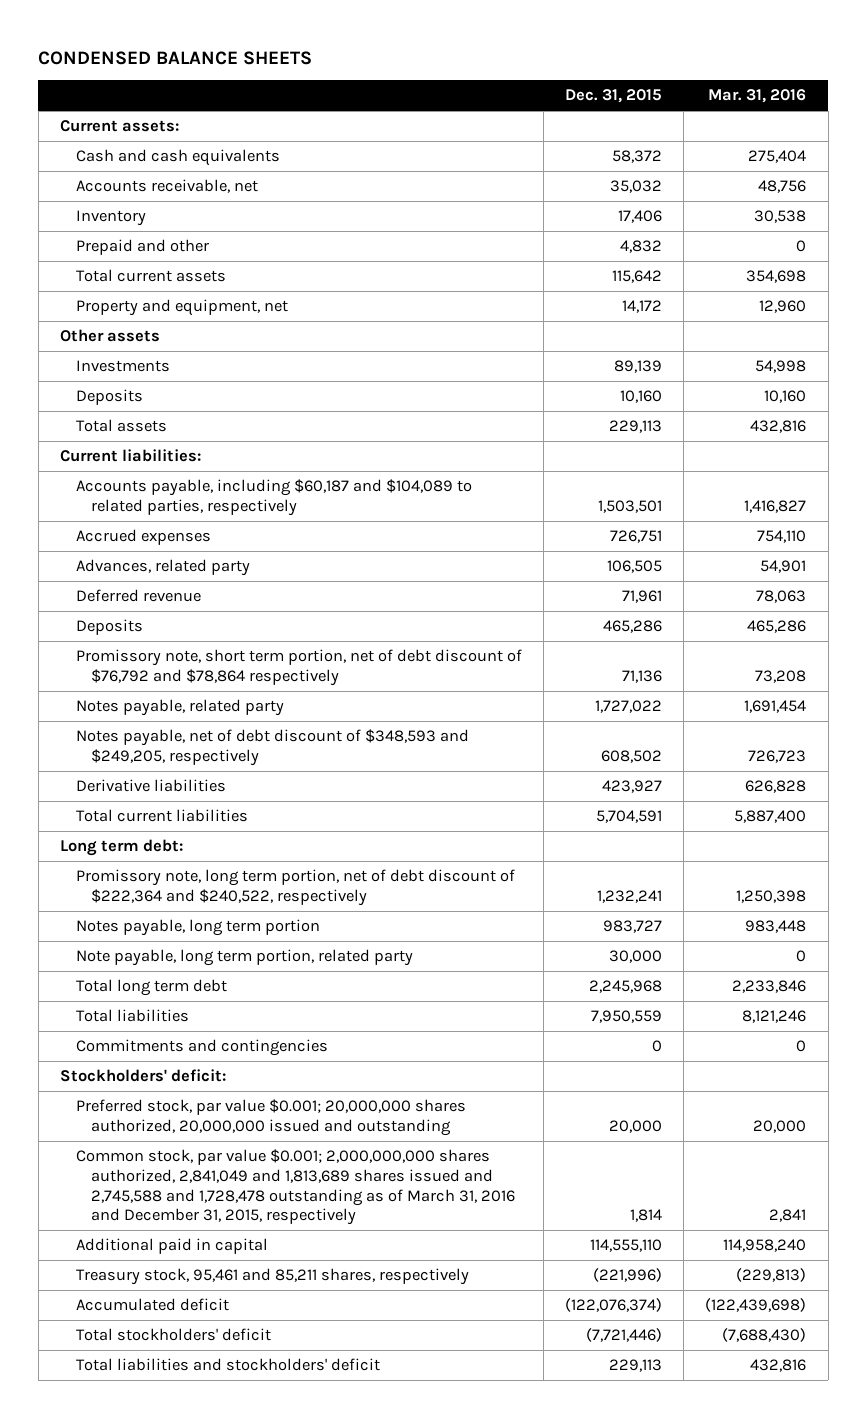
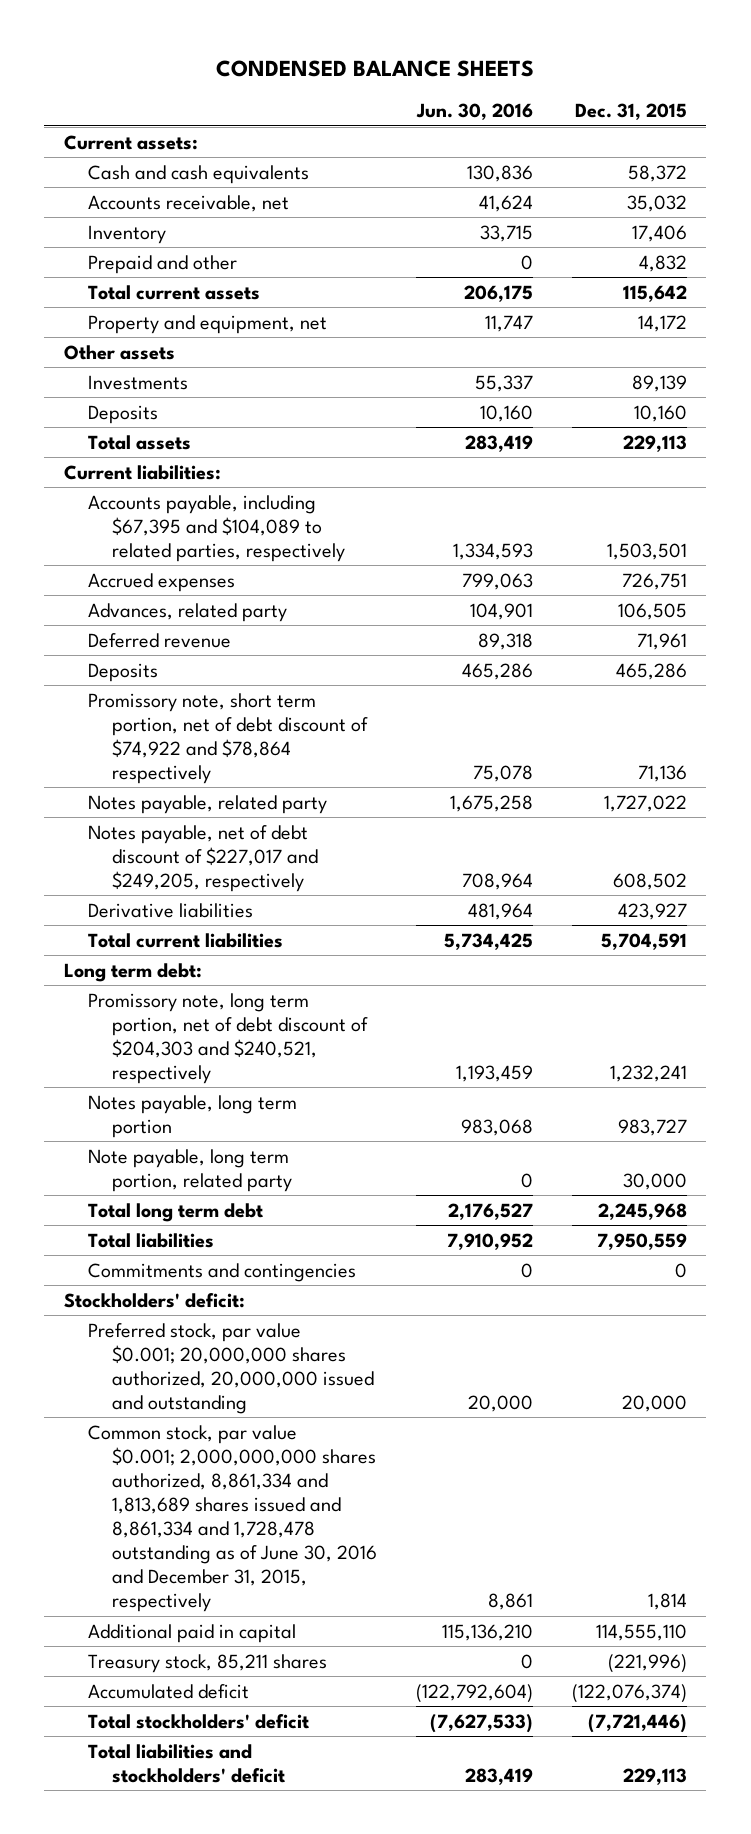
- | Dec. 31, 2015 | Mar. 31, 2016
+ | Jun. 30, 2016 | Dec. 31, 2015
- Accounts payable, including $60,187 and $104,089 to related parties, respectively | 1,503,501 | 1,416,827
+ Accounts payable, including $67,395 and $104,089 to related parties, respectively | 1,334,593 | 1,503,501
- Promissory note, short term portion, net of debt discount of $76,792 and $78,864 respectively | 71,136 | 73,208
+ Promissory note, short term portion, net of debt discount of $74,922 and $78,864 respectively | 75,078 | 71,136
- Notes payable, net of debt discount of $348,593 and $249,205, respectively | 608,502 | 726,723
+ Notes payable, net of debt discount of $227,017 and $249,205, respectively | 708,964 | 608,502
- Promissory note, long term portion, net of debt discount of $222,364 and $240,522, respectively | 1,232,241 | 1,250,398
+ Promissory note, long term portion, net of debt discount of $204,303 and $240,521, respectively | 1,193,459 | 1,232,241
- Common stock, par value $0.001; 2,000,000,000 shares authorized, 2,841,049 and 1,813,689 shares issued and 2,745,588 and 1,728,478 outstanding as of March 31, 2016 and December 31, 2015, respectively | 1,814 | 2,841
+ Common stock, par value $0.001; 2,000,000,000 shares authorized, 8,861,334 and 1,813,689 shares issued and 8,861,334 and 1,728,478 outstanding as of June 30, 2016 and December 31, 2015, respectively | 8,861 | 1,814
- Treasury stock, 95,461 and 85,211 shares, respectively | (221,996) | (229,813)
+ Treasury stock, 85,211 shares | 0 | (221,996)

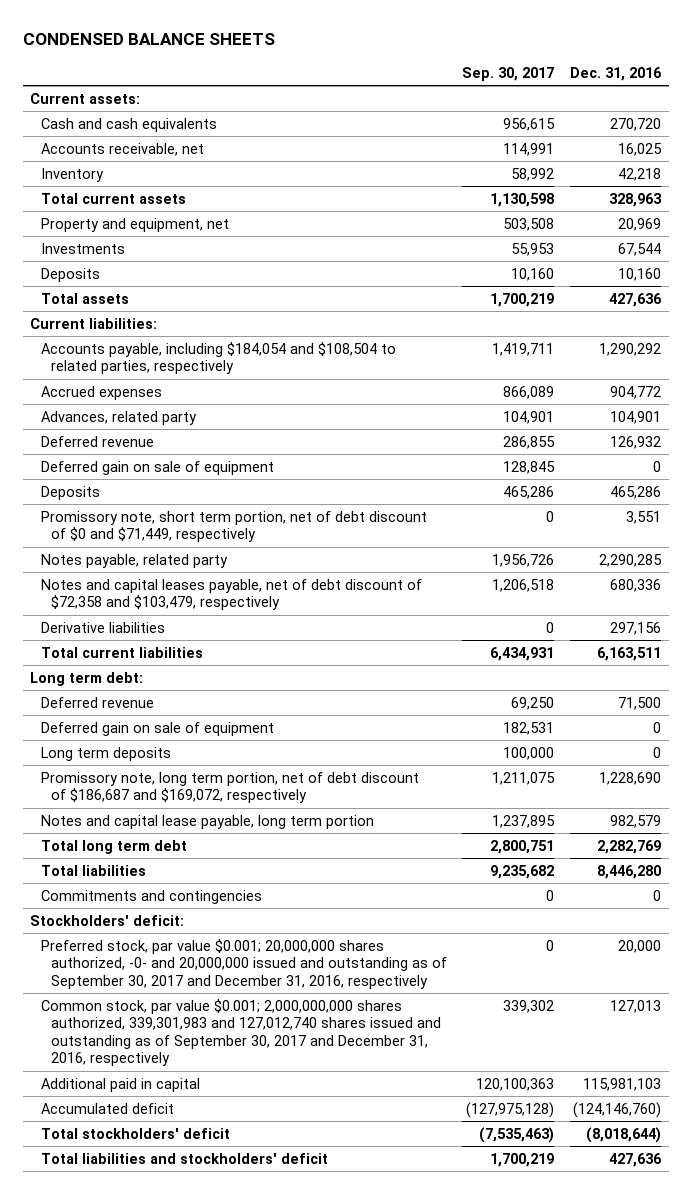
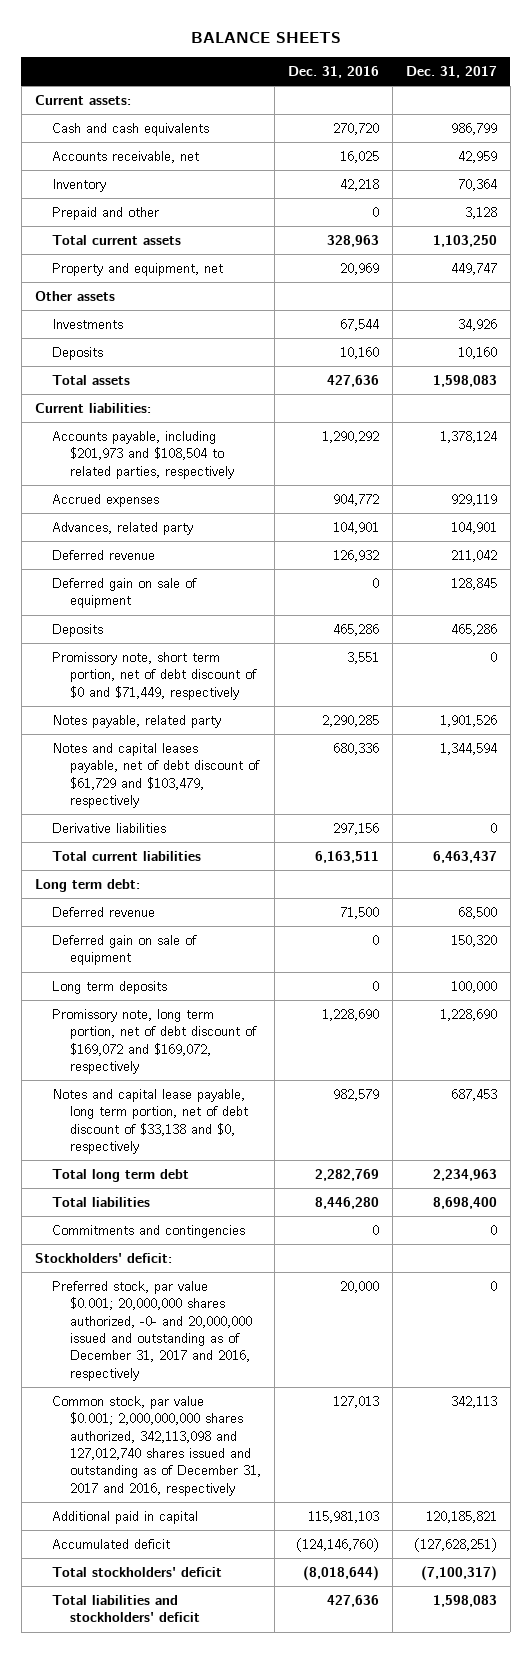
- CONDENSED BALANCE SHEETS
+ BALANCE SHEETS
- | Sep. 30, 2017 | Dec. 31, 2016
+ | Dec. 31, 2016 | Dec. 31, 2017
+ Prepaid and other | 0 | 3,128
+ Other assets
- Accounts payable, including $184,054 and $108,504 to related parties, respectively | 1,419,711 | 1,290,292
+ Accounts payable, including $201,973 and $108,504 to related parties, respectively | 1,290,292 | 1,378,124
- Notes and capital leases payable, net of debt discount of $72,358 and $103,479, respectively | 1,206,518 | 680,336
+ Notes and capital leases payable, net of debt discount of $61,729 and $103,479, respectively | 680,336 | 1,344,594
- Promissory note, long term portion, net of debt discount of $186,687 and $169,072, respectively | 1,211,075 | 1,228,690
- Notes and capital lease payable, long term portion | 1,237,895 | 982,579
+ Promissory note, long term portion, net of debt discount of $169,072 and $169,072, respectively | 1,228,690 | 1,228,690
+ Notes and capital lease payable, long term portion, net of debt discount of $33,138 and $0, respectively | 982,579 | 687,453
- Preferred stock, par value $0.001; 20,000,000 shares authorized, -0- and 20,000,000 issued and outstanding as of September 30, 2017 and December 31, 2016, respectively | 0 | 20,000
- Common stock, par value $0.001; 2,000,000,000 shares authorized, 339,301,983 and 127,012,740 shares issued and outstanding as of September 30, 2017 and December 31, 2016, respectively | 339,302 | 127,013
+ Preferred stock, par value $0.001; 20,000,000 shares authorized, -0- and 20,000,000 issued and outstanding as of December 31, 2017 and 2016, respectively | 20,000 | 0
+ Common stock, par value $0.001; 2,000,000,000 shares authorized, 342,113,098 and 127,012,740 shares issued and outstanding as of December 31, 2017 and 2016, respectively | 127,013 | 342,113

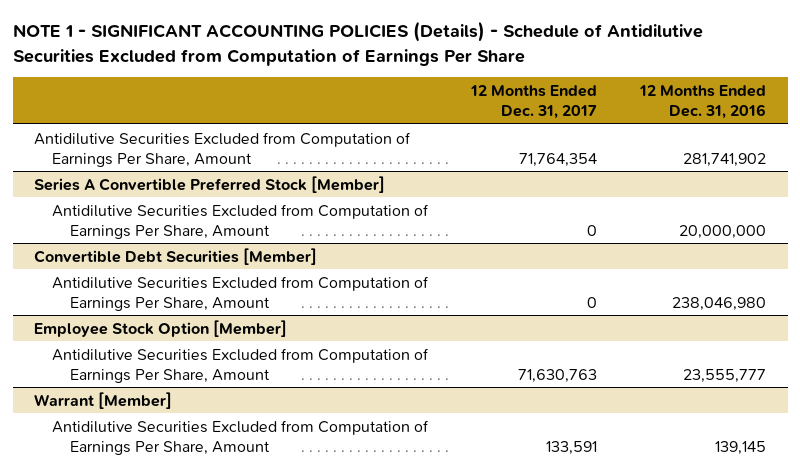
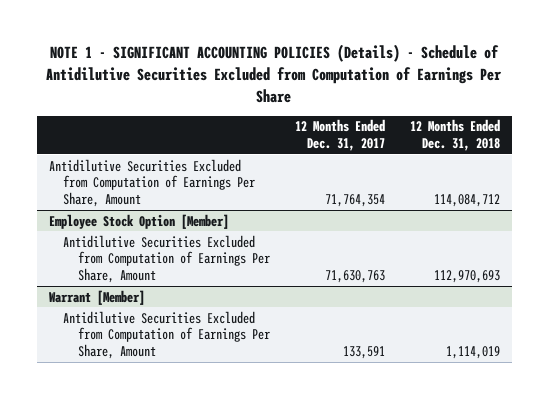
- | 12 Months Ended Dec. 31, 2017 | 12 Months Ended Dec. 31, 2016
+ | 12 Months Ended Dec. 31, 2017 | 12 Months Ended Dec. 31, 2018
- Series A Convertible Preferred Stock [Member]
- Antidilutive Securities Excluded from Computation of Earnings Per Share, Amount | 0 | 20,000,000
- Convertible Debt Securities [Member]
- Antidilutive Securities Excluded from Computation of Earnings Per Share, Amount | 0 | 238,046,980

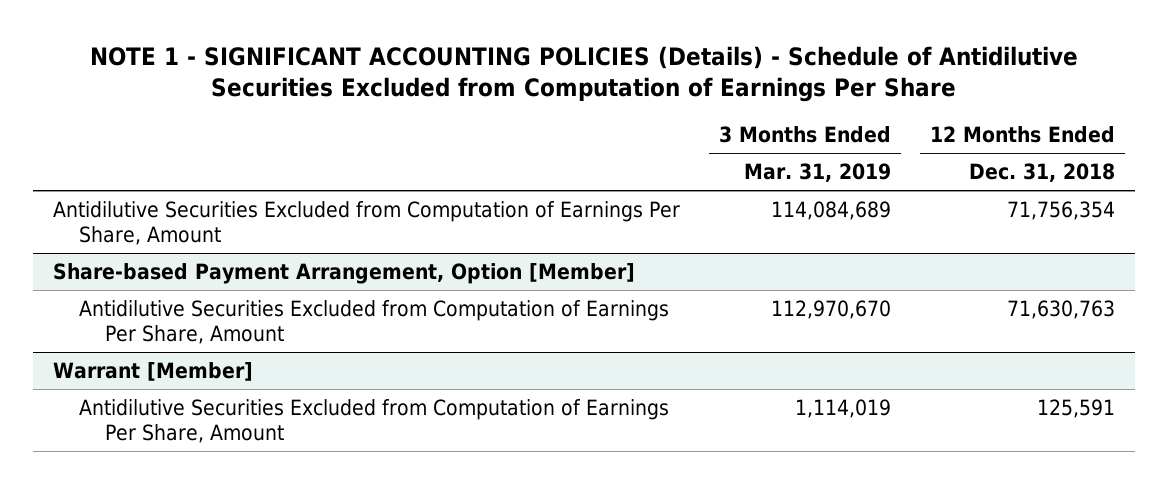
- | 12 Months Ended Dec. 31, 2017 | 12 Months Ended Dec. 31, 2018
+ | 3 Months Ended Mar. 31, 2019 | 12 Months Ended Dec. 31, 2018
- Antidilutive Securities Excluded from Computation of Earnings Per Share, Amount | 71,764,354 | 114,084,712
- Employee Stock Option [Member]
- Antidilutive Securities Excluded from Computation of Earnings Per Share, Amount | 71,630,763 | 112,970,693
+ Antidilutive Securities Excluded from Computation of Earnings Per Share, Amount | 114,084,689 | 71,756,354
+ Share-based Payment Arrangement, Option [Member]
+ Antidilutive Securities Excluded from Computation of Earnings Per Share, Amount | 112,970,670 | 71,630,763
@ Warrant [Member]
- Antidilutive Securities Excluded from Computation of Earnings Per Share, Amount | 133,591 | 1,114,019
+ Antidilutive Securities Excluded from Computation of Earnings Per Share, Amount | 1,114,019 | 125,591

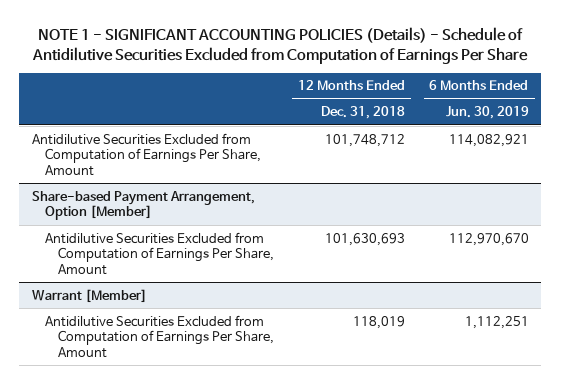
- | 3 Months Ended Mar. 31, 2019 | 12 Months Ended Dec. 31, 2018
+ | 12 Months Ended Dec. 31, 2018 | 6 Months Ended Jun. 30, 2019
- Antidilutive Securities Excluded from Computation of Earnings Per Share, Amount | 114,084,689 | 71,756,354
+ Antidilutive Securities Excluded from Computation of Earnings Per Share, Amount | 101,748,712 | 114,082,921
@ Share-based Payment Arrangement, Option [Member]
- Antidilutive Securities Excluded from Computation of Earnings Per Share, Amount | 112,970,670 | 71,630,763
+ Antidilutive Securities Excluded from Computation of Earnings Per Share, Amount | 101,630,693 | 112,970,670
@ Warrant [Member]
- Antidilutive Securities Excluded from Computation of Earnings Per Share, Amount | 1,114,019 | 125,591
+ Antidilutive Securities Excluded from Computation of Earnings Per Share, Amount | 118,019 | 1,112,251

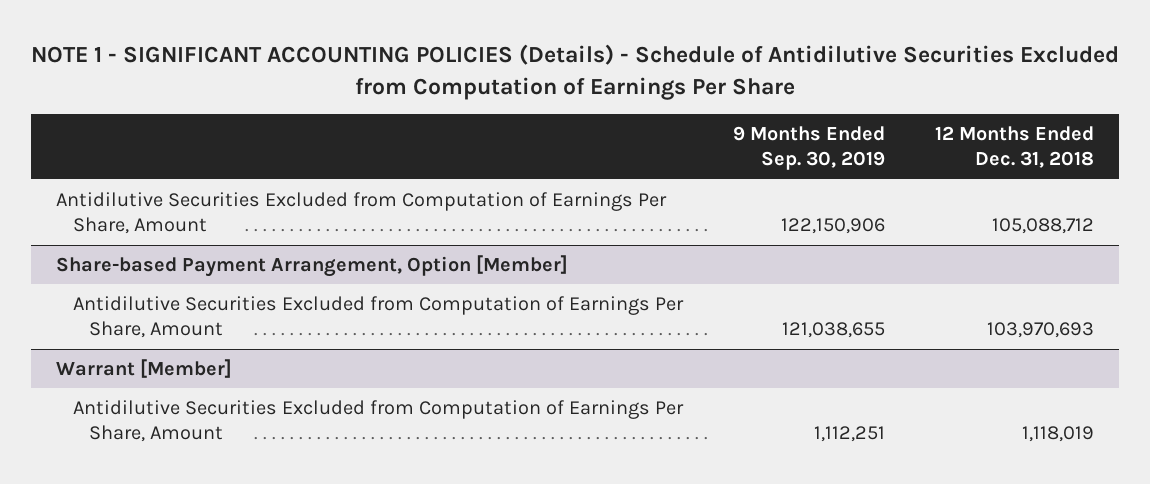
- | 12 Months Ended Dec. 31, 2018 | 6 Months Ended Jun. 30, 2019
+ | 9 Months Ended Sep. 30, 2019 | 12 Months Ended Dec. 31, 2018
- Antidilutive Securities Excluded from Computation of Earnings Per Share, Amount | 101,748,712 | 114,082,921
+ Antidilutive Securities Excluded from Computation of Earnings Per Share, Amount | 122,150,906 | 105,088,712
@ Share-based Payment Arrangement, Option [Member]
- Antidilutive Securities Excluded from Computation of Earnings Per Share, Amount | 101,630,693 | 112,970,670
+ Antidilutive Securities Excluded from Computation of Earnings Per Share, Amount | 121,038,655 | 103,970,693
@ Warrant [Member]
- Antidilutive Securities Excluded from Computation of Earnings Per Share, Amount | 118,019 | 1,112,251
+ Antidilutive Securities Excluded from Computation of Earnings Per Share, Amount | 1,112,251 | 1,118,019

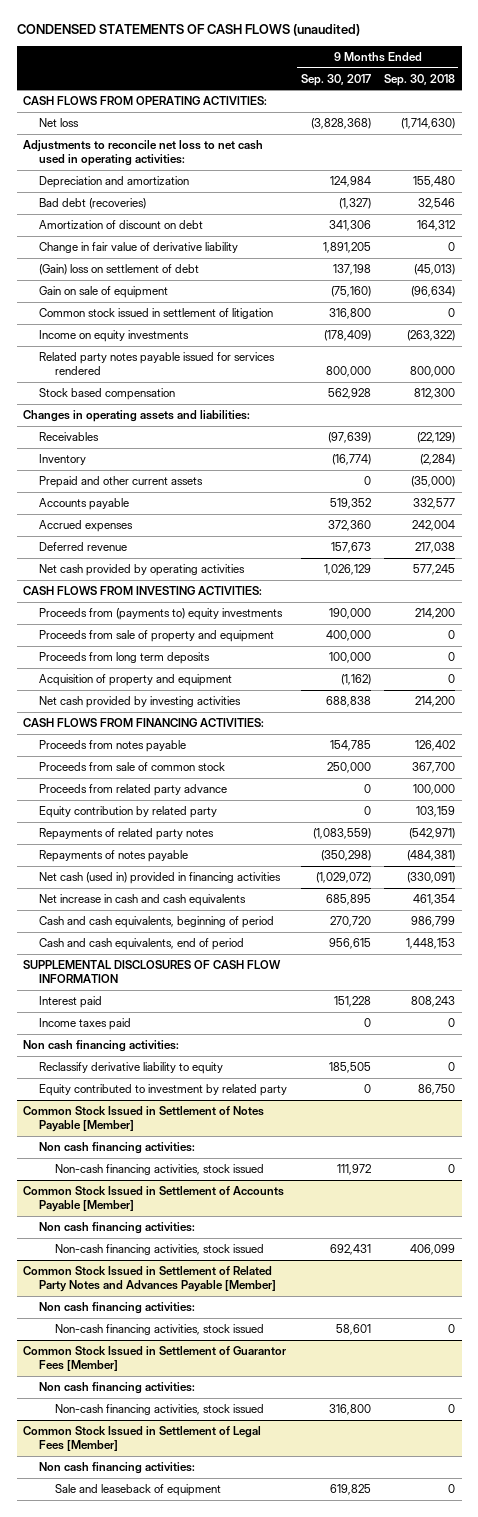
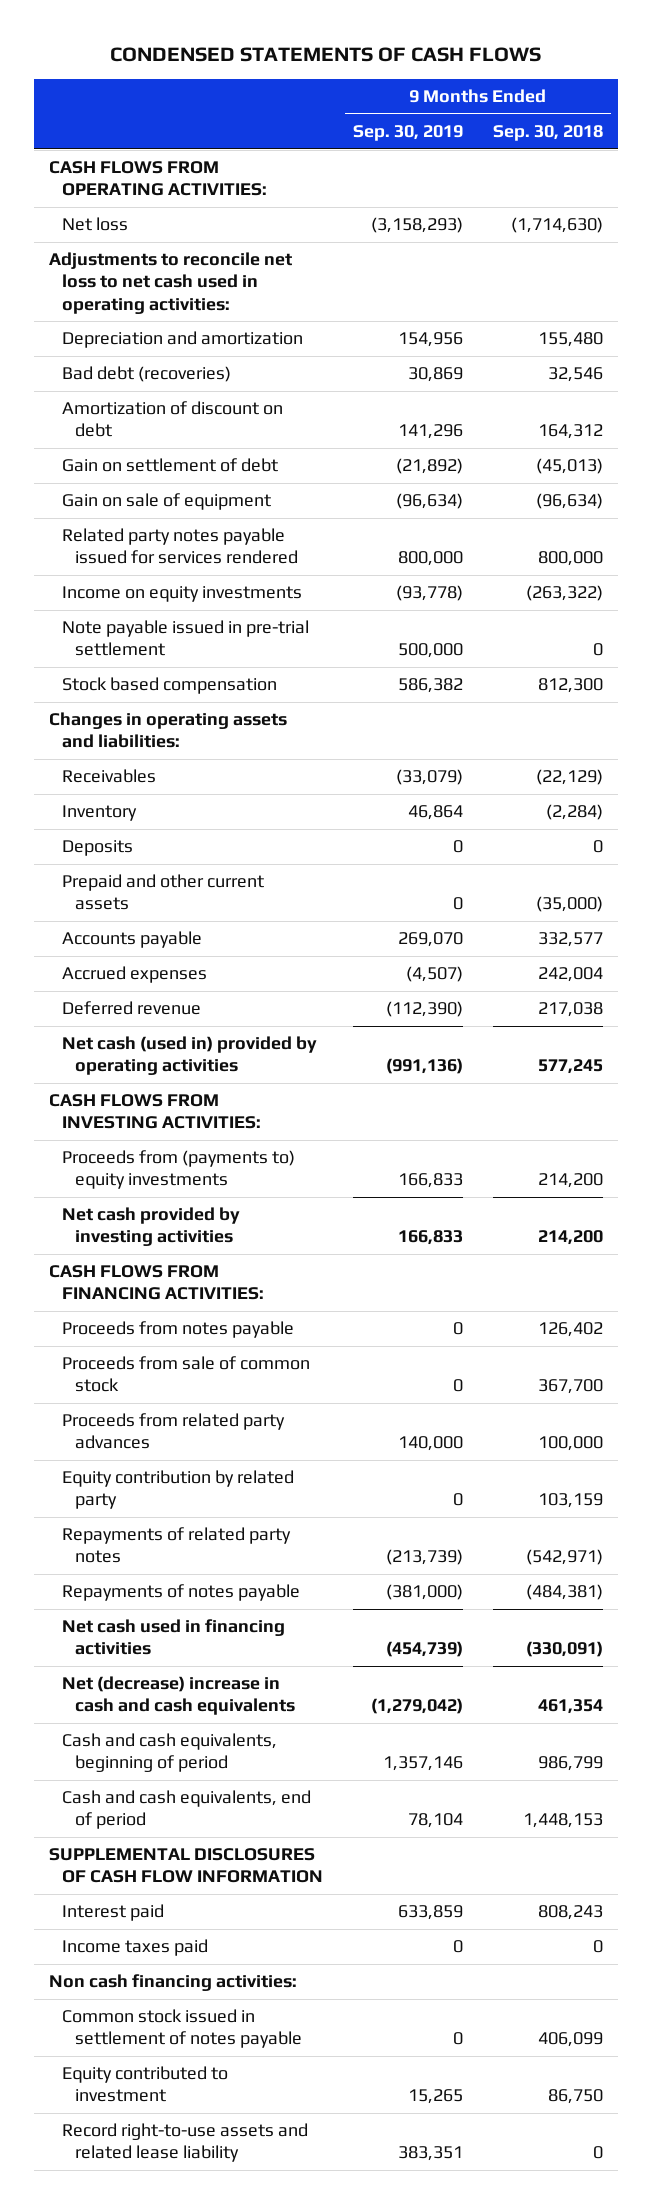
- CONDENSED STATEMENTS OF CASH FLOWS (unaudited)
+ CONDENSED STATEMENTS OF CASH FLOWS
- | 9 Months Ended Sep. 30, 2017 | 9 Months Ended Sep. 30, 2018
+ | 9 Months Ended Sep. 30, 2019 | 9 Months Ended Sep. 30, 2018
- Change in fair value of derivative liability | 1,891,205 | 0
- (Gain) loss on settlement of debt | 137,198 | (45,013)
+ Gain on settlement of debt | (21,892) | (45,013)
- Common stock issued in settlement of litigation | 316,800 | 0
moved down: Income on equity investments | (93,778) | (263,322)
+ Note payable issued in pre-trial settlement | 500,000 | 0
+ Deposits | 0 | 0
- Net cash provided by operating activities | 1,026,129 | 577,245
+ Net cash (used in) provided by operating activities | (991,136) | 577,245
- Proceeds from sale of property and equipment | 400,000 | 0
- Proceeds from long term deposits | 100,000 | 0
- Acquisition of property and equipment | (1,162) | 0
- Proceeds from related party advance | 0 | 100,000
+ Proceeds from related party advances | 140,000 | 100,000
- Net cash (used in) provided in financing activities | (1,029,072) | (330,091)
- Net increase in cash and cash equivalents | 685,895 | 461,354
+ Net cash used in financing activities | (454,739) | (330,091)
+ Net (decrease) increase in cash and cash equivalents | (1,279,042) | 461,354
- Reclassify derivative liability to equity | 185,505 | 0
- Equity contributed to investment by related party | 0 | 86,750
- Common Stock Issued in Settlement of Notes Payable [Member]
- Non cash financing activities:
- Non-cash financing activities, stock issued | 111,972 | 0
- Common Stock Issued in Settlement of Accounts Payable [Member]
- Non cash financing activities:
- Non-cash financing activities, stock issued | 692,431 | 406,099
- Common Stock Issued in Settlement of Related Party Notes and Advances Payable [Member]
- Non cash financing activities:
- Non-cash financing activities, stock issued | 58,601 | 0
- Common Stock Issued in Settlement of Guarantor Fees [Member]
- Non cash financing activities:
- Non-cash financing activities, stock issued | 316,800 | 0
- Common Stock Issued in Settlement of Legal Fees [Member]
- Non cash financing activities:
- Sale and leaseback of equipment | 619,825 | 0
+ Common stock issued in settlement of notes payable | 0 | 406,099
+ Equity contributed to investment | 15,265 | 86,750
+ Record right-to-use assets and related lease liability | 383,351 | 0

